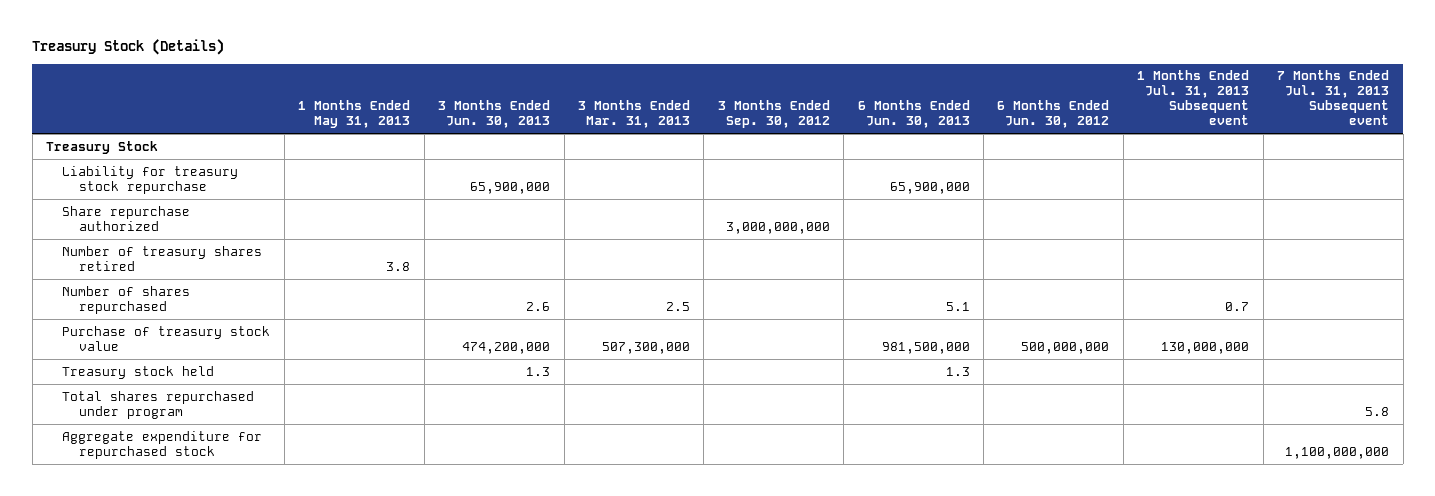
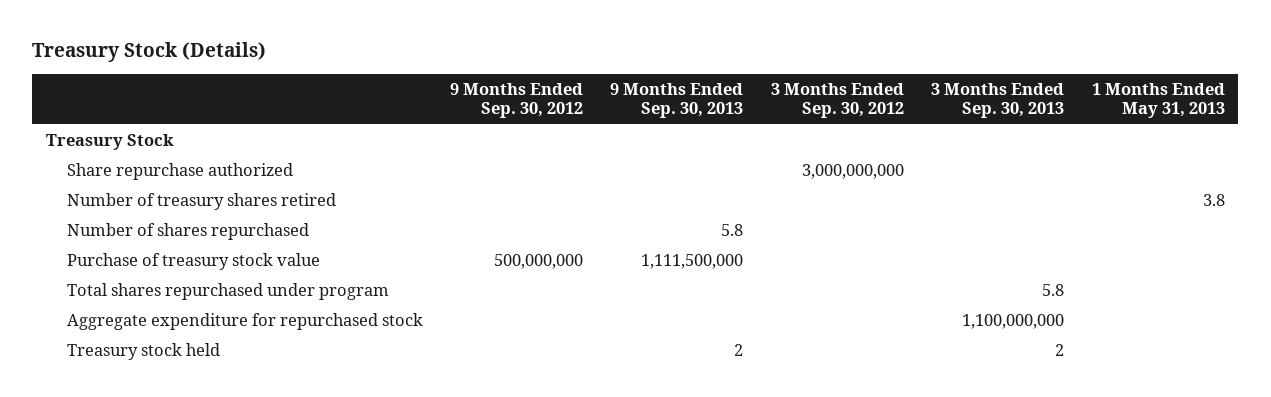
- | 1 Months Ended May 31, 2013 | 3 Months Ended Jun. 30, 2013 | 3 Months Ended Mar. 31, 2013 | 3 Months Ended Sep. 30, 2012 | 6 Months Ended Jun. 30, 2013 | 6 Months Ended Jun. 30, 2012 | 1 Months Ended Jul. 31, 2013 Subsequent event | 7 Months Ended Jul. 31, 2013 Subsequent event
+ | 9 Months Ended Sep. 30, 2012 | 9 Months Ended Sep. 30, 2013 | 3 Months Ended Sep. 30, 2012 | 3 Months Ended Sep. 30, 2013 | 1 Months Ended May 31, 2013
- Liability for treasury stock repurchase | | 65,900,000 | | | 65,900,000 | | |
moved down: Treasury stock held | | 2 | | 2 |

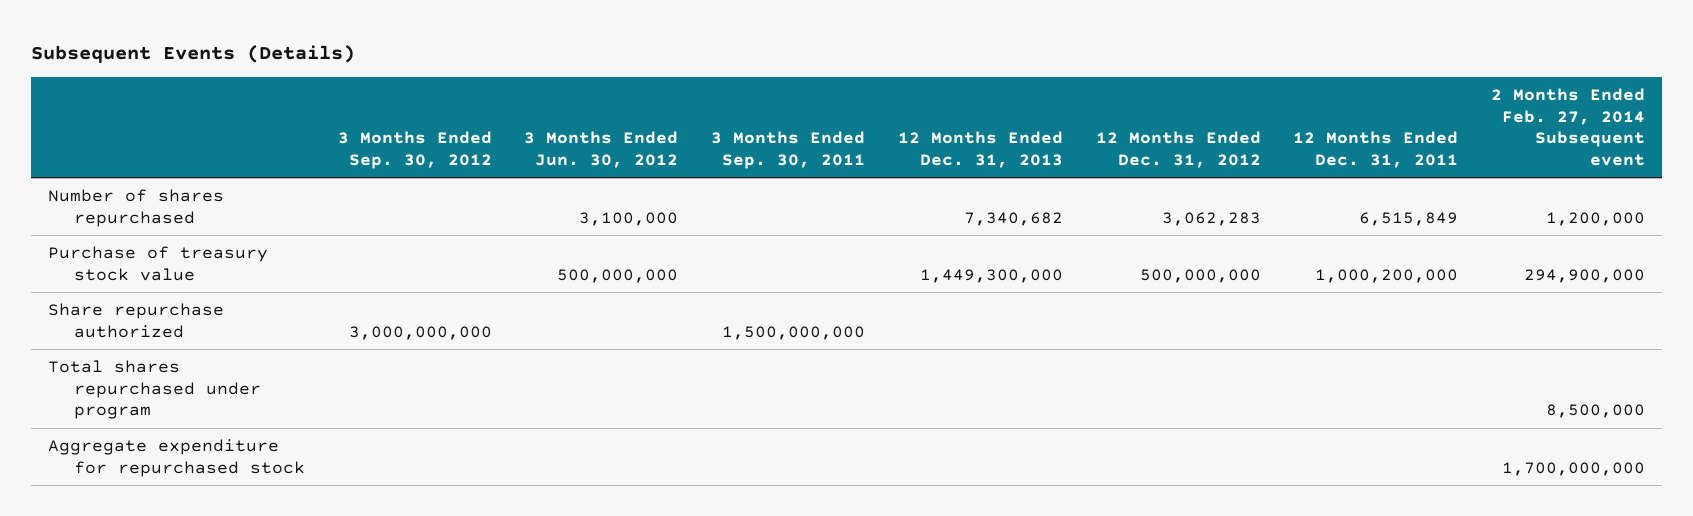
- Treasury Stock (Details)
+ Subsequent Events (Details)
- | 9 Months Ended Sep. 30, 2012 | 9 Months Ended Sep. 30, 2013 | 3 Months Ended Sep. 30, 2012 | 3 Months Ended Sep. 30, 2013 | 1 Months Ended May 31, 2013
+ | 3 Months Ended Sep. 30, 2012 | 3 Months Ended Jun. 30, 2012 | 3 Months Ended Sep. 30, 2011 | 12 Months Ended Dec. 31, 2013 | 12 Months Ended Dec. 31, 2012 | 12 Months Ended Dec. 31, 2011 | 2 Months Ended Feb. 27, 2014 Subsequent event
- Treasury Stock
- Number of treasury shares retired | | | | | 3.8
moved down: Share repurchase authorized | 3,000,000,000 | | 1,500,000,000 | | | |
- Treasury stock held | | 2 | | 2 |

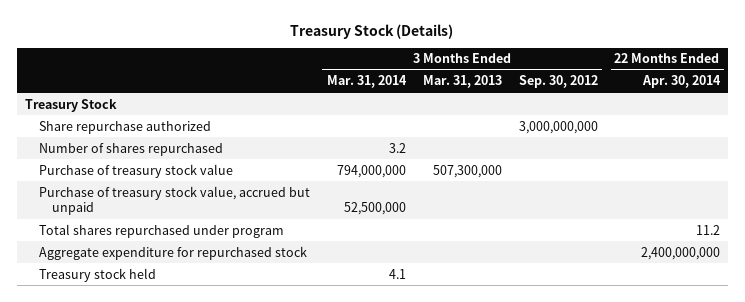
- Subsequent Events (Details)
+ Treasury Stock (Details)
- | 3 Months Ended Sep. 30, 2012 | 3 Months Ended Jun. 30, 2012 | 3 Months Ended Sep. 30, 2011 | 12 Months Ended Dec. 31, 2013 | 12 Months Ended Dec. 31, 2012 | 12 Months Ended Dec. 31, 2011 | 2 Months Ended Feb. 27, 2014 Subsequent event
+ | 3 Months Ended Mar. 31, 2014 | 3 Months Ended Mar. 31, 2013 | 3 Months Ended Sep. 30, 2012 | 22 Months Ended Apr. 30, 2014
+ Treasury Stock
moved up: Share repurchase authorized | | | 3,000,000,000 |
+ Purchase of treasury stock value, accrued but unpaid | 52,500,000 | | |
+ Treasury stock held | 4.1 | | |

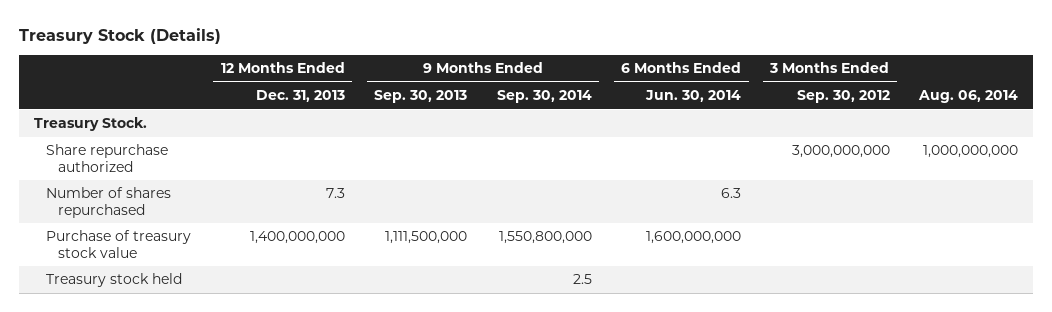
- | 3 Months Ended Mar. 31, 2014 | 3 Months Ended Mar. 31, 2013 | 3 Months Ended Sep. 30, 2012 | 22 Months Ended Apr. 30, 2014
+ | 12 Months Ended Dec. 31, 2013 | 9 Months Ended Sep. 30, 2013 | 9 Months Ended Sep. 30, 2014 | 6 Months Ended Jun. 30, 2014 | 3 Months Ended Sep. 30, 2012 | Aug. 06, 2014
- Treasury Stock
+ Treasury Stock.
- Purchase of treasury stock value, accrued but unpaid | 52,500,000 | | |
- Total shares repurchased under program | | | | 11.2
- Aggregate expenditure for repurchased stock | | | | 2,400,000,000

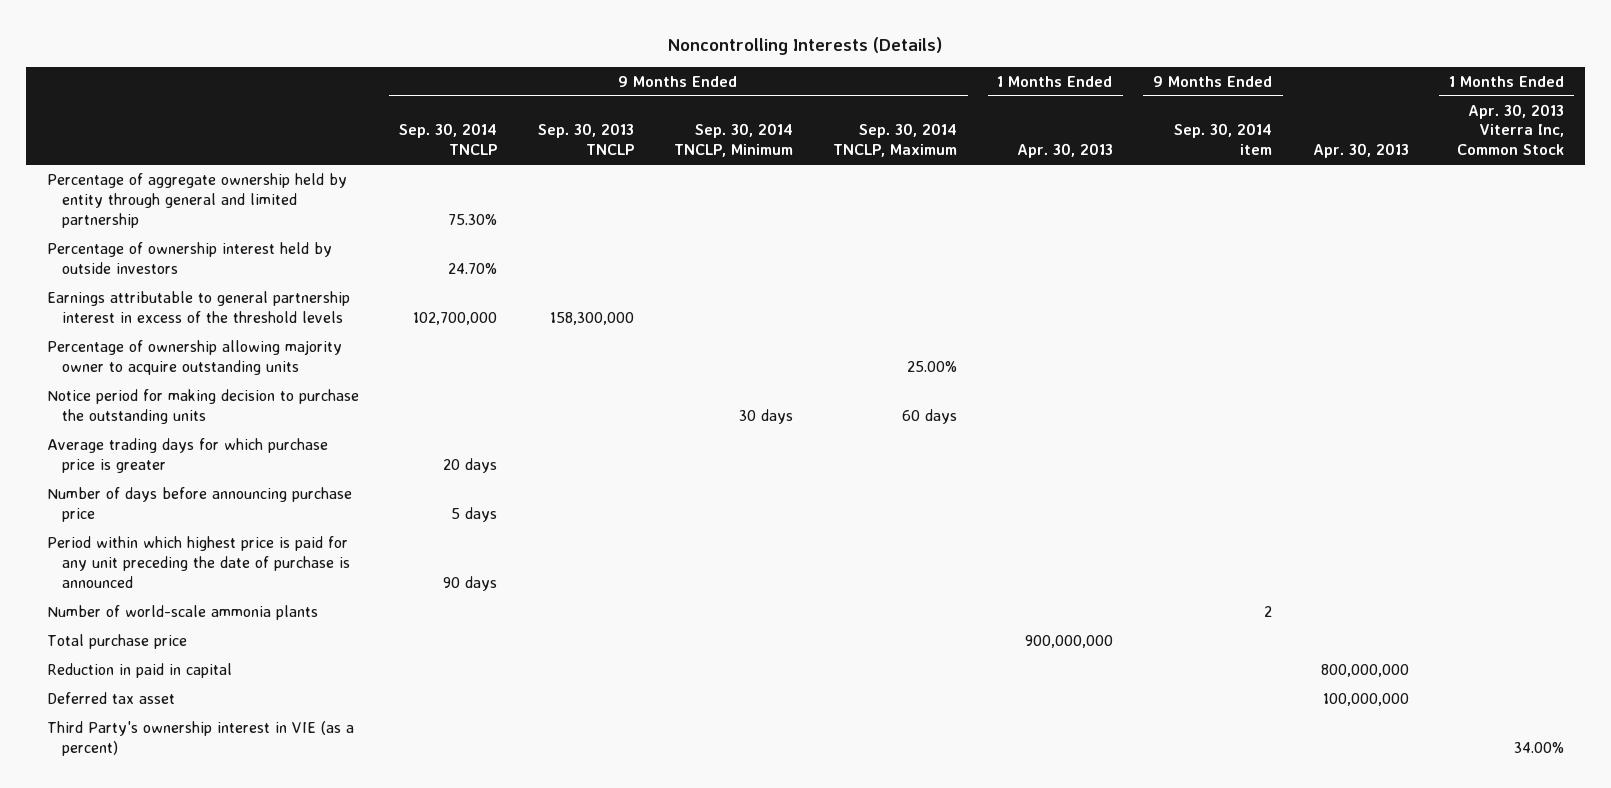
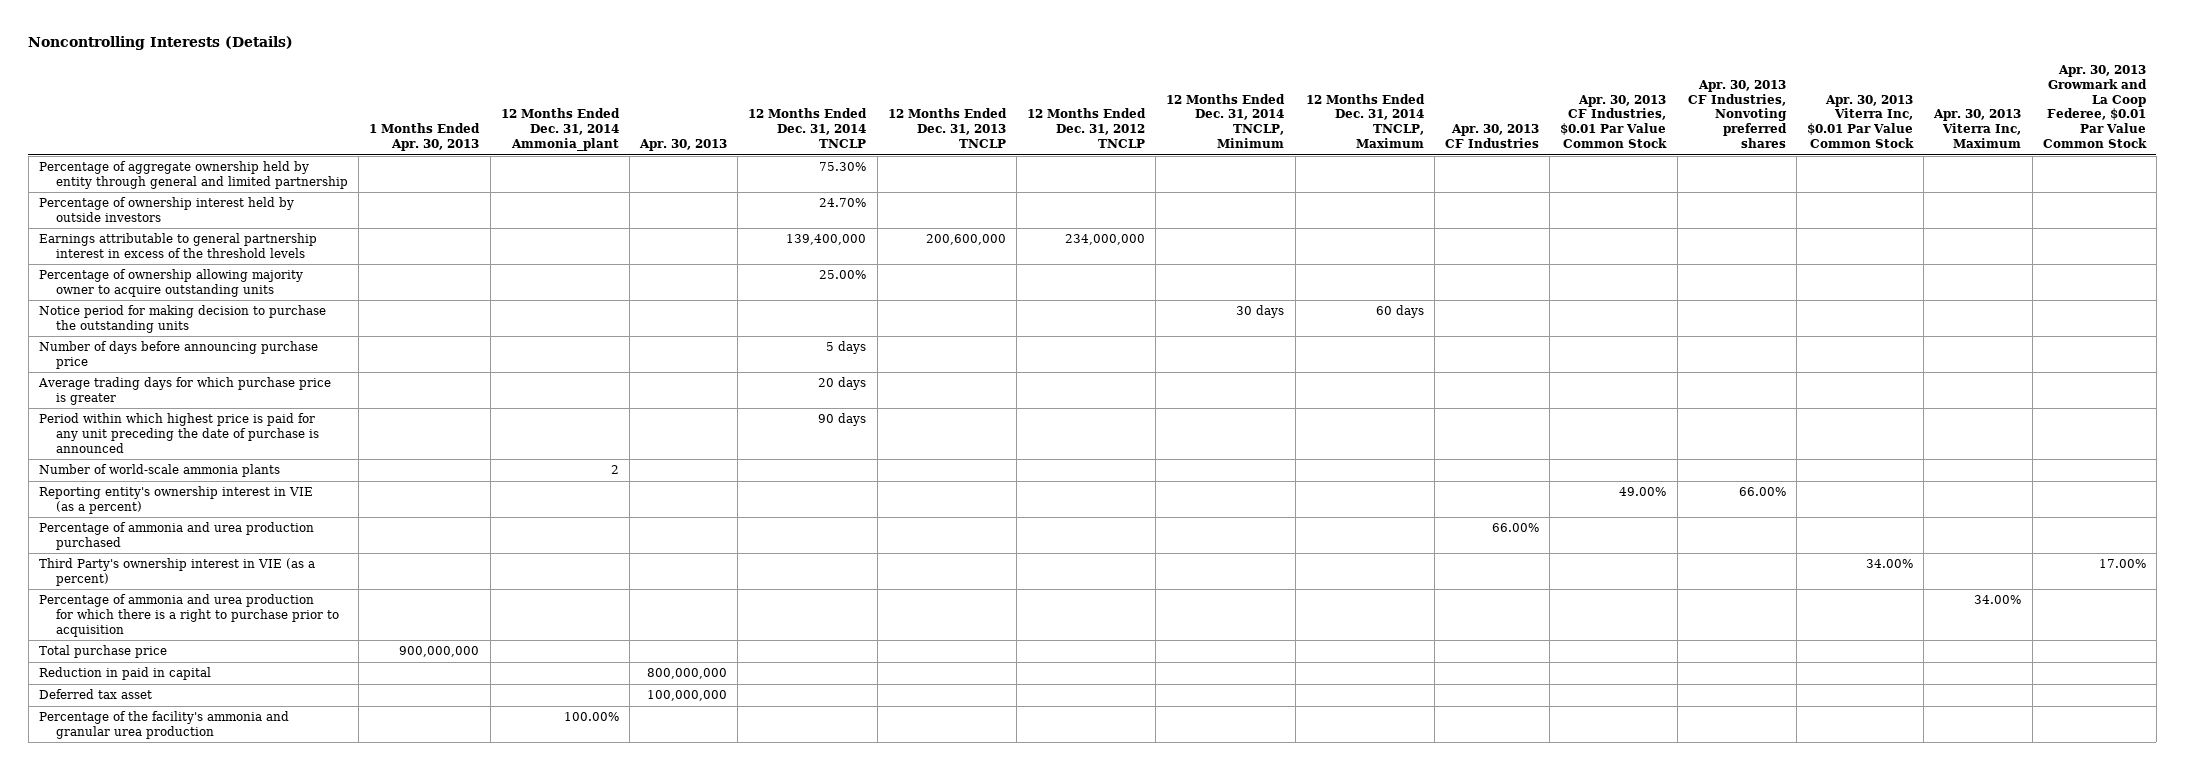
- | 9 Months Ended Sep. 30, 2014 TNCLP | 9 Months Ended Sep. 30, 2013 TNCLP | 9 Months Ended Sep. 30, 2014 TNCLP, Minimum | 9 Months Ended Sep. 30, 2014 TNCLP, Maximum | 1 Months Ended Apr. 30, 2013 | 9 Months Ended Sep. 30, 2014 item | Apr. 30, 2013 | 1 Months Ended Apr. 30, 2013 Viterra Inc, Common Stock
+ | 1 Months Ended Apr. 30, 2013 | 12 Months Ended Dec. 31, 2014 Ammonia_plant | Apr. 30, 2013 | 12 Months Ended Dec. 31, 2014 TNCLP | 12 Months Ended Dec. 31, 2013 TNCLP | 12 Months Ended Dec. 31, 2012 TNCLP | 12 Months Ended Dec. 31, 2014 TNCLP, Minimum | 12 Months Ended Dec. 31, 2014 TNCLP, Maximum | Apr. 30, 2013 CF Industries | Apr. 30, 2013 CF Industries, $0.01 Par Value Common Stock | Apr. 30, 2013 CF Industries, Nonvoting preferred shares | Apr. 30, 2013 Viterra Inc, $0.01 Par Value Common Stock | Apr. 30, 2013 Viterra Inc, Maximum | Apr. 30, 2013 Growmark and La Coop Federee, $0.01 Par Value Common Stock
moved down: Average trading days for which purchase price is greater | | | | 20 days | | | | | | | | | |
+ Reporting entity's ownership interest in VIE (as a percent) | | | | | | | | | | 49.00% | 66.00% | | |
+ Percentage of ammonia and urea production purchased | | | | | | | | | 66.00% | | | | |
moved up: Third Party's ownership interest in VIE (as a percent) | | | | | | | | | | | | 34.00% | | 17.00%
+ Percentage of ammonia and urea production for which there is a right to purchase prior to acquisition | | | | | | | | | | | | | 34.00% |
+ Percentage of the facility's ammonia and granular urea production | | 100.00% | | | | | | | | | | | |

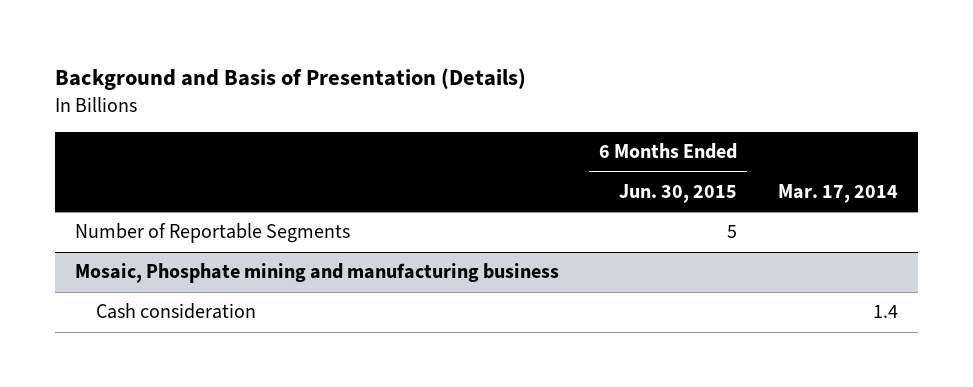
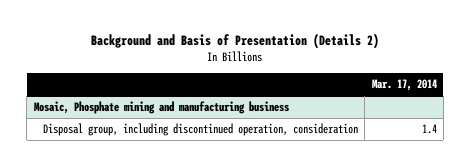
- Background and Basis of Presentation (Details)
+ Background and Basis of Presentation (Details 2)
- | 6 Months Ended Jun. 30, 2015 | Mar. 17, 2014
+ | Mar. 17, 2014
- Number of Reportable Segments | 5 |
@ Mosaic, Phosphate mining and manufacturing business
- Cash consideration | | 1.4
+ Disposal group, including discontinued operation, consideration | 1.4

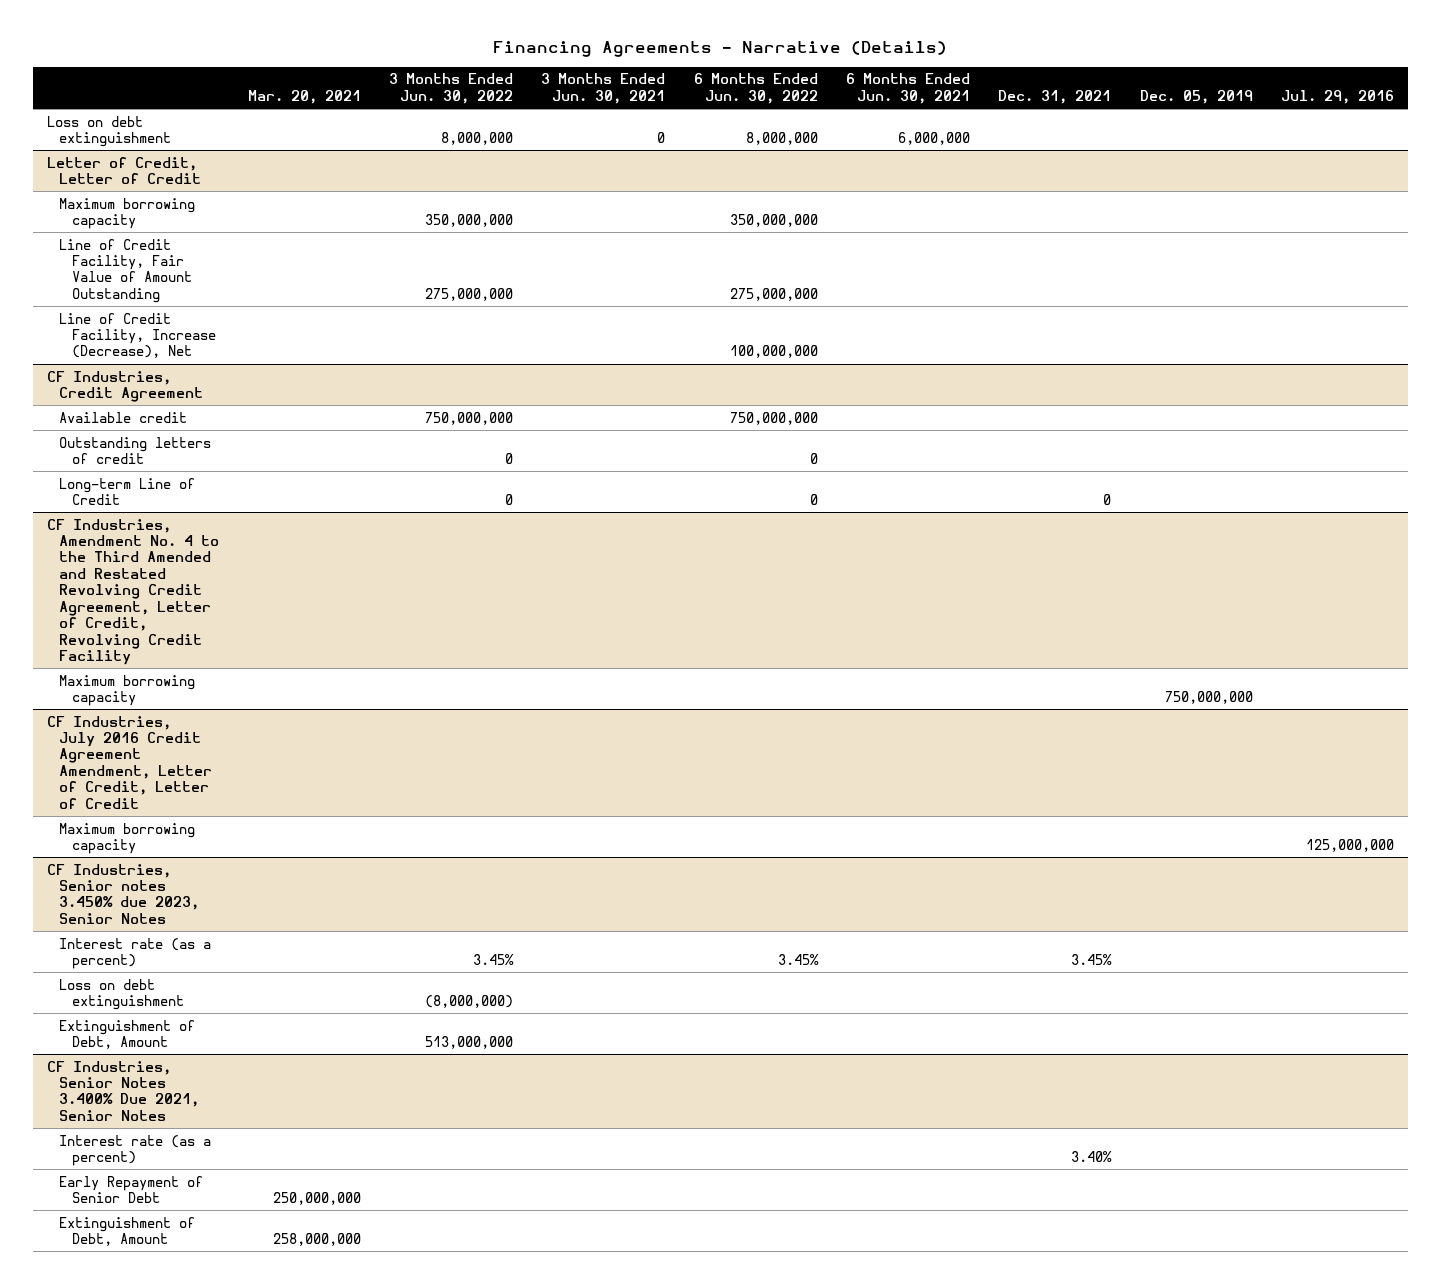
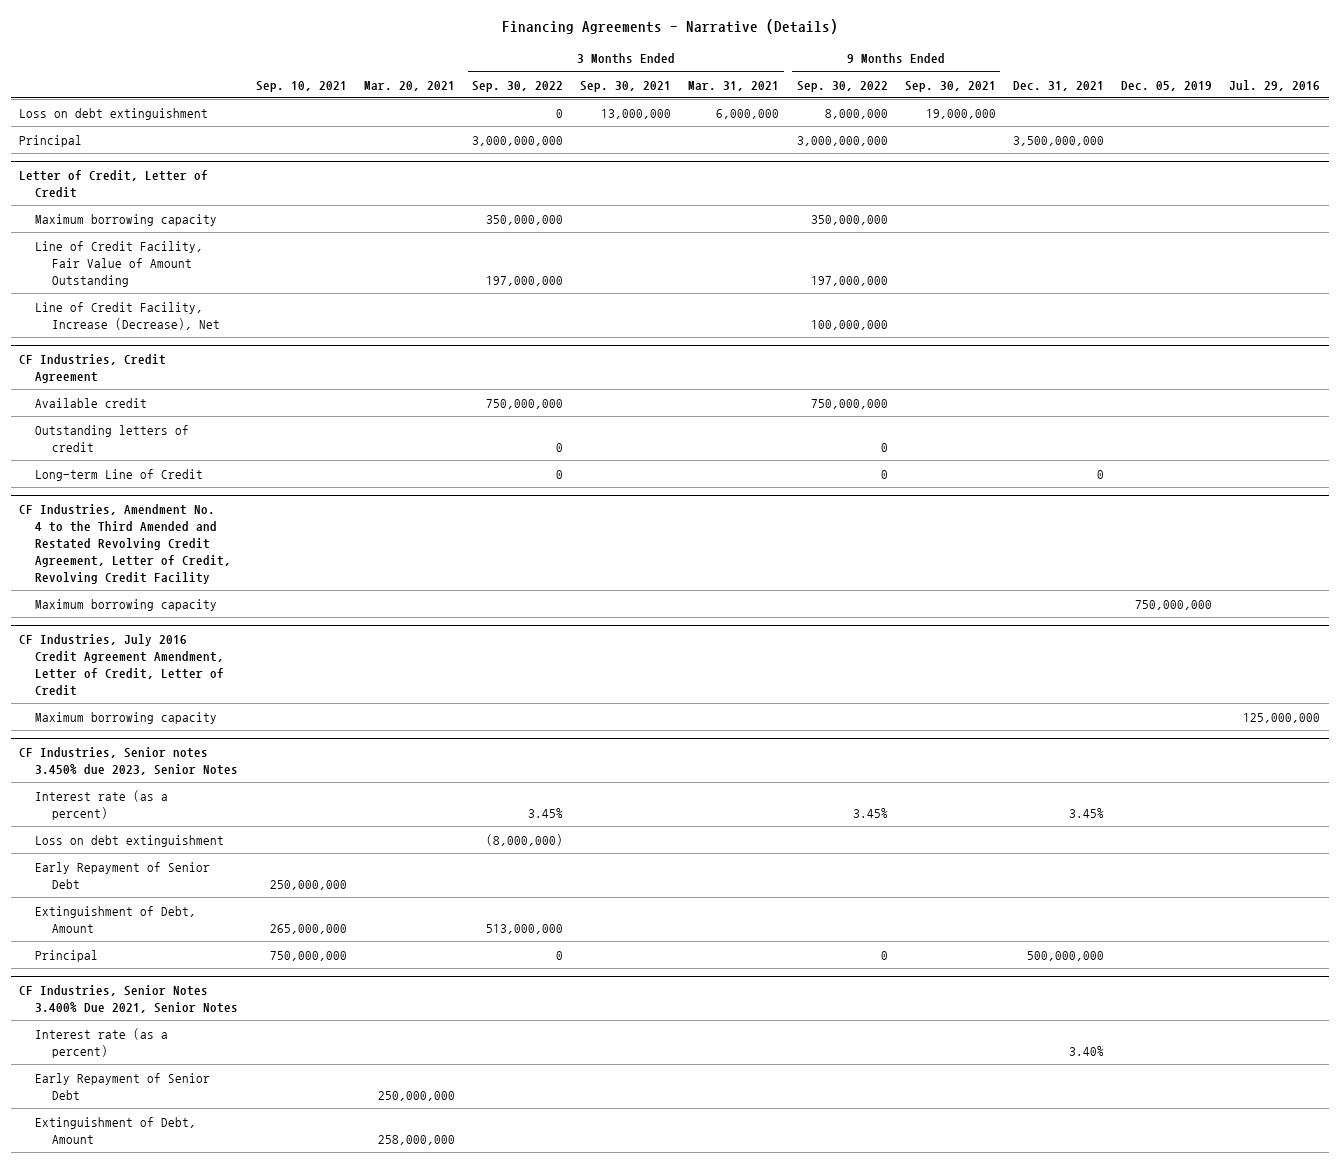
- | Mar. 20, 2021 | 3 Months Ended Jun. 30, 2022 | 3 Months Ended Jun. 30, 2021 | 6 Months Ended Jun. 30, 2022 | 6 Months Ended Jun. 30, 2021 | Dec. 31, 2021 | Dec. 05, 2019 | Jul. 29, 2016
+ | Sep. 10, 2021 | Mar. 20, 2021 | 3 Months Ended Sep. 30, 2022 | 3 Months Ended Sep. 30, 2021 | 3 Months Ended Mar. 31, 2021 | 9 Months Ended Sep. 30, 2022 | 9 Months Ended Sep. 30, 2021 | Dec. 31, 2021 | Dec. 05, 2019 | Jul. 29, 2016
+ Principal | | | 3,000,000,000 | | | 3,000,000,000 | | 3,500,000,000 | |
@ CF Industries, Senior notes 3.450% due 2023, Senior Notes
+ Early Repayment of Senior Debt | 250,000,000 | | | | | | | | |
+ Principal | 750,000,000 | | 0 | | | 0 | | 500,000,000 | |

